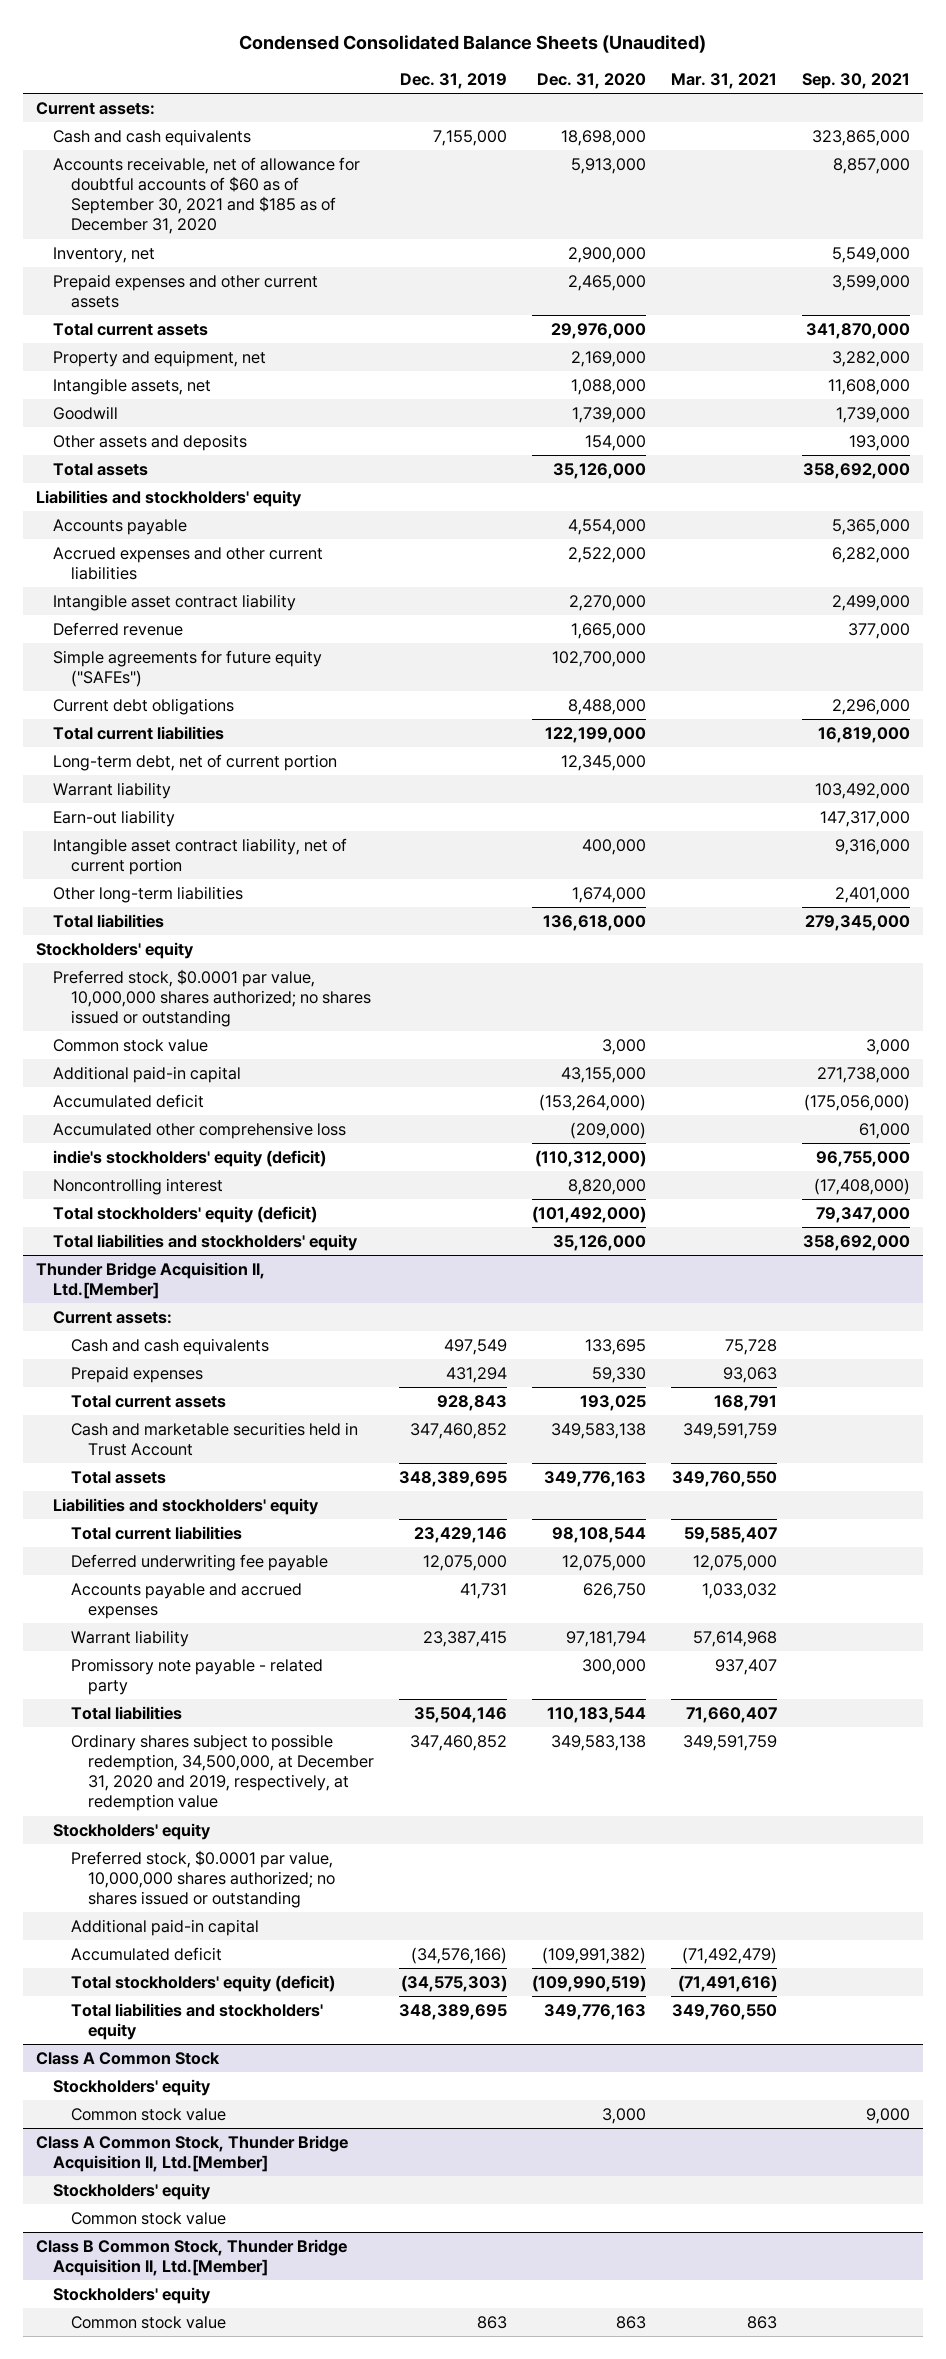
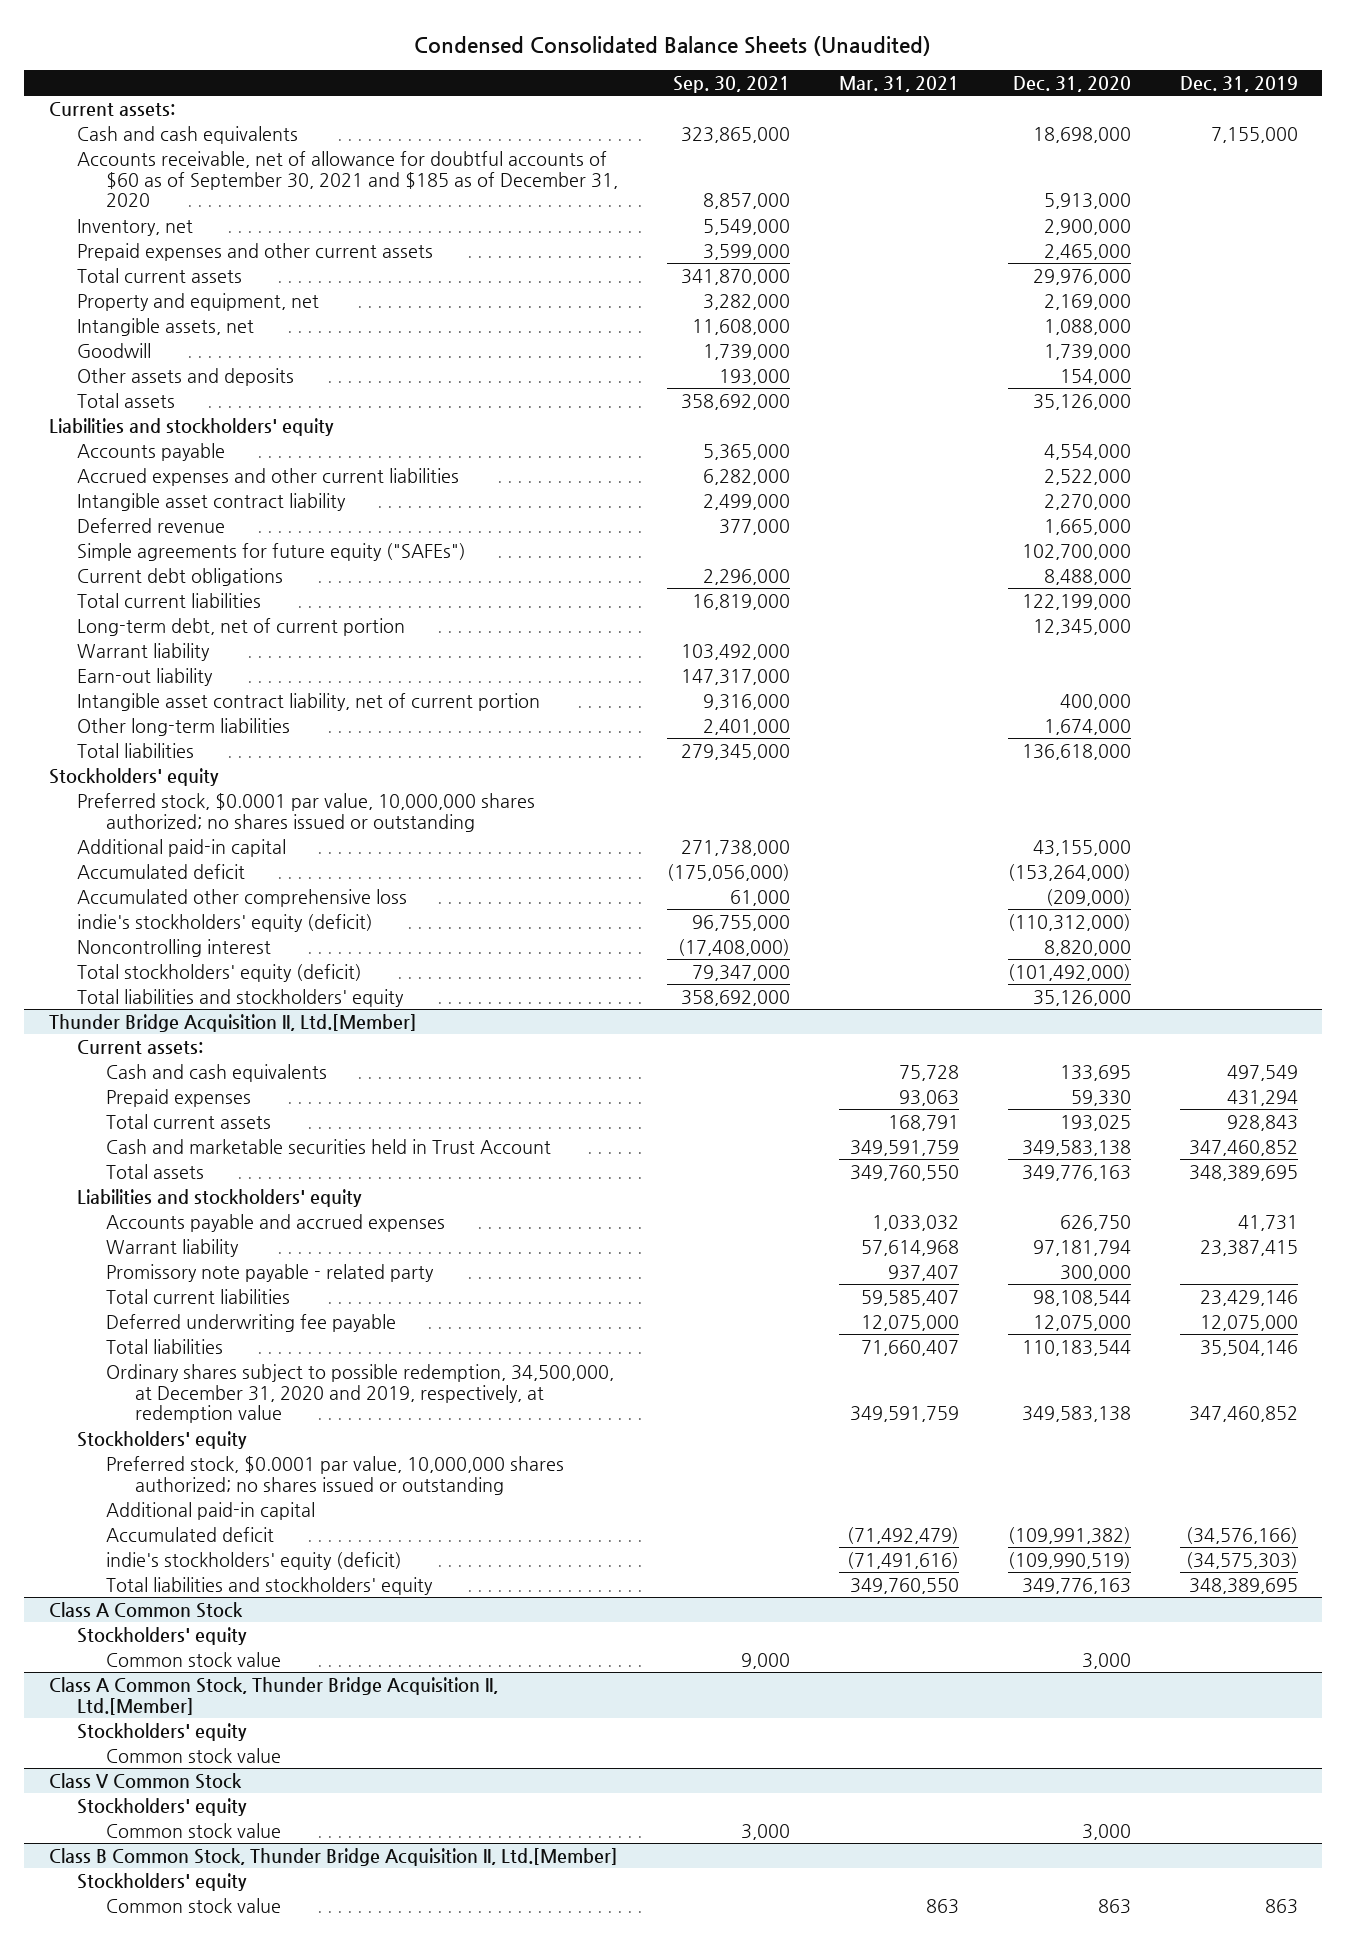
- | Dec. 31, 2019 | Dec. 31, 2020 | Mar. 31, 2021 | Sep. 30, 2021
+ | Sep. 30, 2021 | Mar. 31, 2021 | Dec. 31, 2020 | Dec. 31, 2019
- Common stock value | | 3,000 | | 3,000
@ Thunder Bridge Acquisition II, Ltd.[Member]
moved down: Total current liabilities | | 59,585,407 | 98,108,544 | 23,429,146
moved down: Deferred underwriting fee payable | | 12,075,000 | 12,075,000 | 12,075,000
- Total stockholders' equity (deficit) | (34,575,303) | (109,990,519) | (71,491,616) |
+ indie's stockholders' equity (deficit) | | (71,491,616) | (109,990,519) | (34,575,303)
+ Class V Common Stock
+ Stockholders' equity
+ Common stock value | 3,000 | | 3,000 |

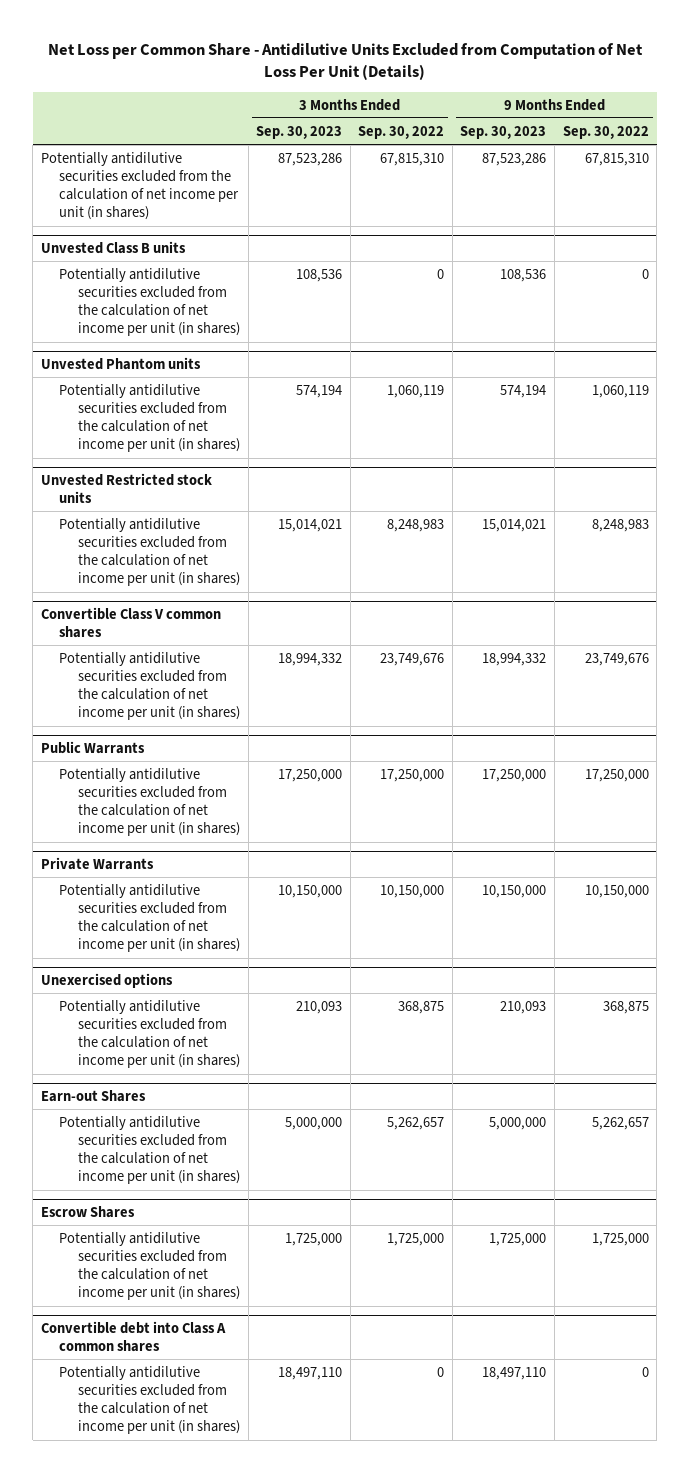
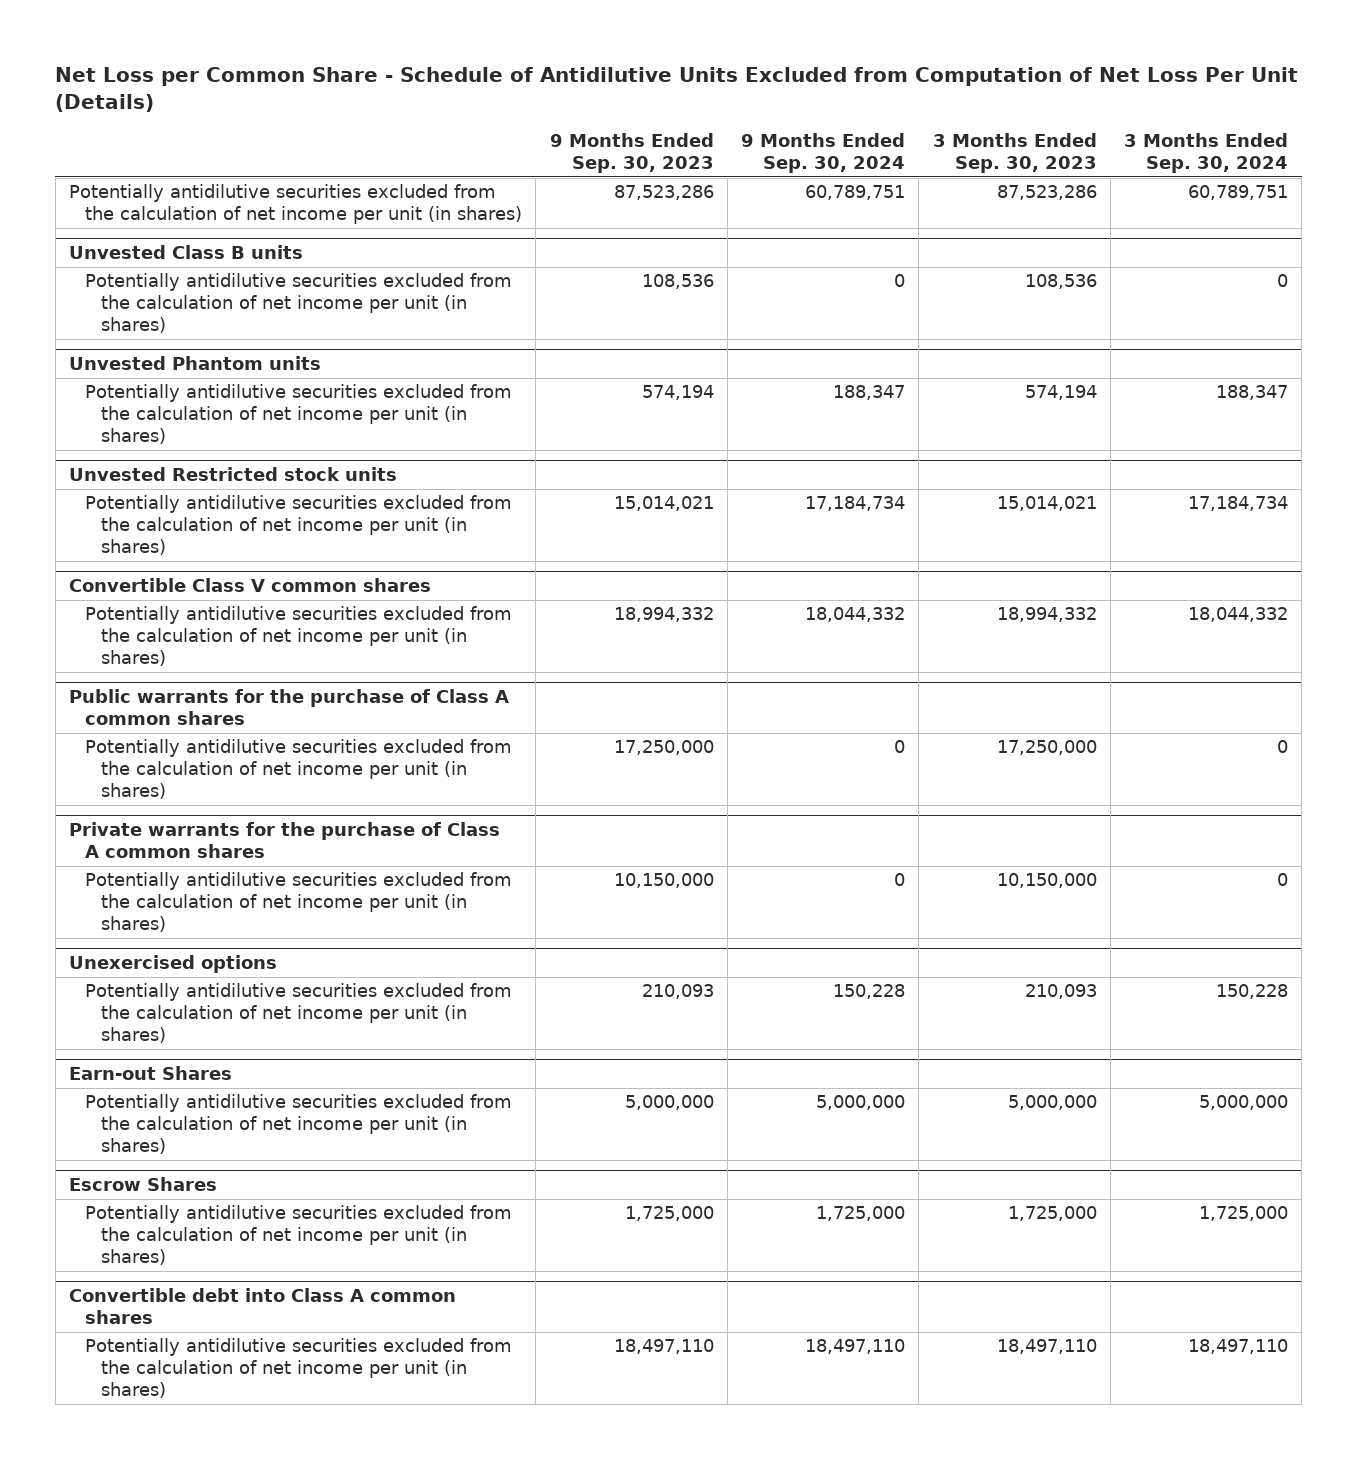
- Net Loss per Common Share - Antidilutive Units Excluded from Computation of Net Loss Per Unit (Details)
+ Net Loss per Common Share - Schedule of Antidilutive Units Excluded from Computation of Net Loss Per Unit (Details)
- | 3 Months Ended Sep. 30, 2023 | 3 Months Ended Sep. 30, 2022 | 9 Months Ended Sep. 30, 2023 | 9 Months Ended Sep. 30, 2022
+ | 9 Months Ended Sep. 30, 2023 | 9 Months Ended Sep. 30, 2024 | 3 Months Ended Sep. 30, 2023 | 3 Months Ended Sep. 30, 2024
- Public Warrants
+ Public warrants for the purchase of Class A common shares
- Private Warrants
+ Private warrants for the purchase of Class A common shares

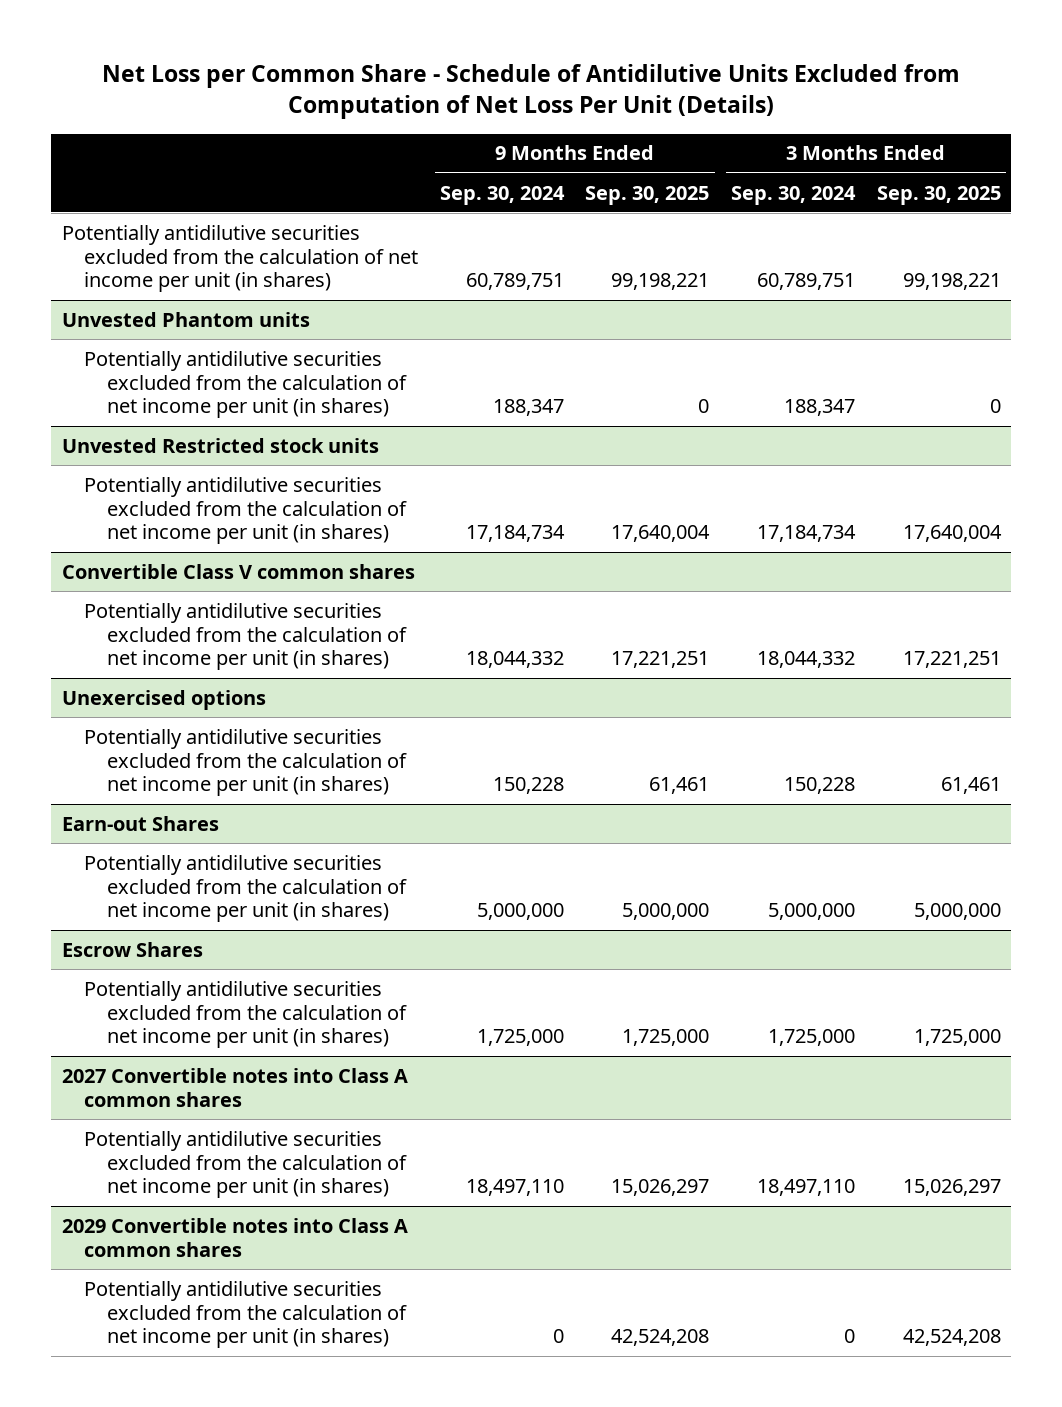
- | 9 Months Ended Sep. 30, 2023 | 9 Months Ended Sep. 30, 2024 | 3 Months Ended Sep. 30, 2023 | 3 Months Ended Sep. 30, 2024
+ | 9 Months Ended Sep. 30, 2024 | 9 Months Ended Sep. 30, 2025 | 3 Months Ended Sep. 30, 2024 | 3 Months Ended Sep. 30, 2025
- Unvested Class B units
- Potentially antidilutive securities excluded from the calculation of net income per unit (in shares) | 108,536 | 0 | 108,536 | 0
- Public warrants for the purchase of Class A common shares
- Potentially antidilutive securities excluded from the calculation of net income per unit (in shares) | 17,250,000 | 0 | 17,250,000 | 0
- Private warrants for the purchase of Class A common shares
- Potentially antidilutive securities excluded from the calculation of net income per unit (in shares) | 10,150,000 | 0 | 10,150,000 | 0
- Convertible debt into Class A common shares
+ 2027 Convertible notes into Class A common shares
+ 2029 Convertible notes into Class A common shares
+ Potentially antidilutive securities excluded from the calculation of net income per unit (in shares) | 0 | 42,524,208 | 0 | 42,524,208

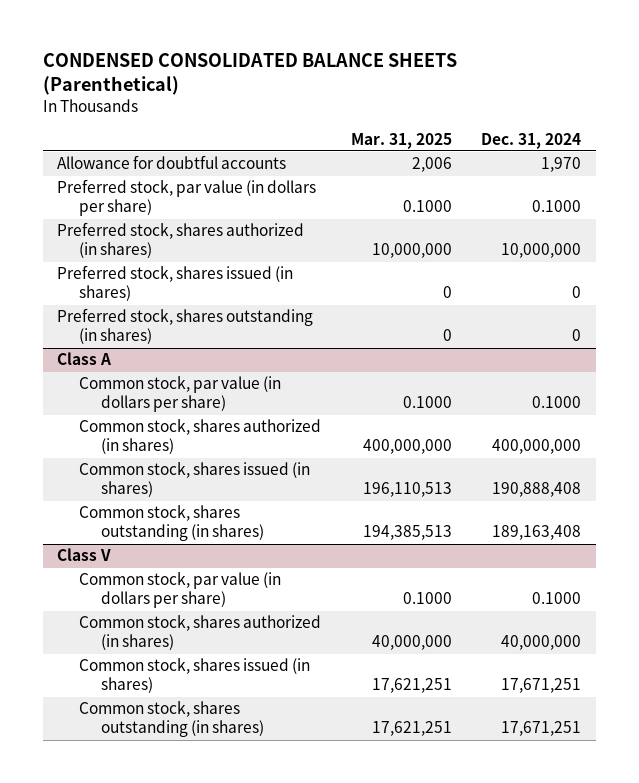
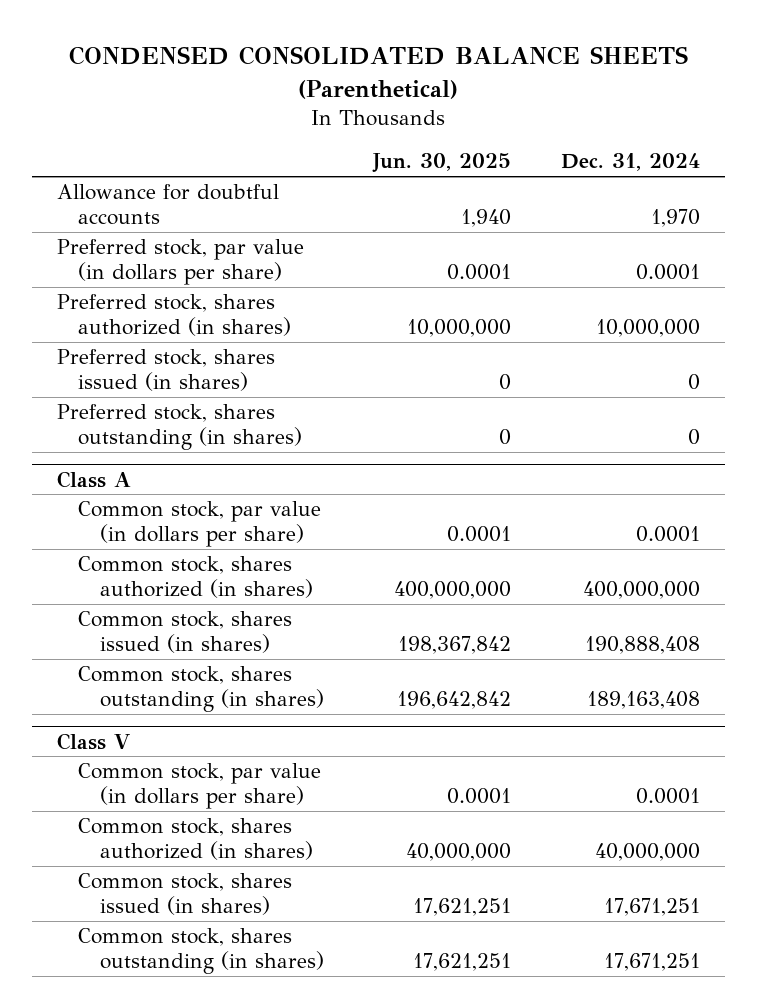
- | Mar. 31, 2025 | Dec. 31, 2024
+ | Jun. 30, 2025 | Dec. 31, 2024
- Preferred stock, par value (in dollars per share) | 0.1000 | 0.1000
+ Preferred stock, par value (in dollars per share) | 0.0001 | 0.0001
@ Class A
- Common stock, par value (in dollars per share) | 0.1000 | 0.1000
+ Common stock, par value (in dollars per share) | 0.0001 | 0.0001
@ Class V
- Common stock, par value (in dollars per share) | 0.1000 | 0.1000
+ Common stock, par value (in dollars per share) | 0.0001 | 0.0001

